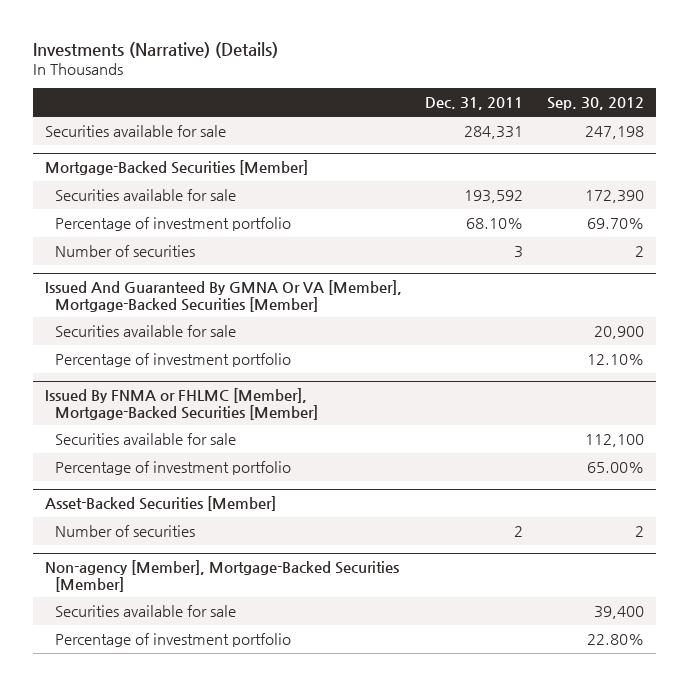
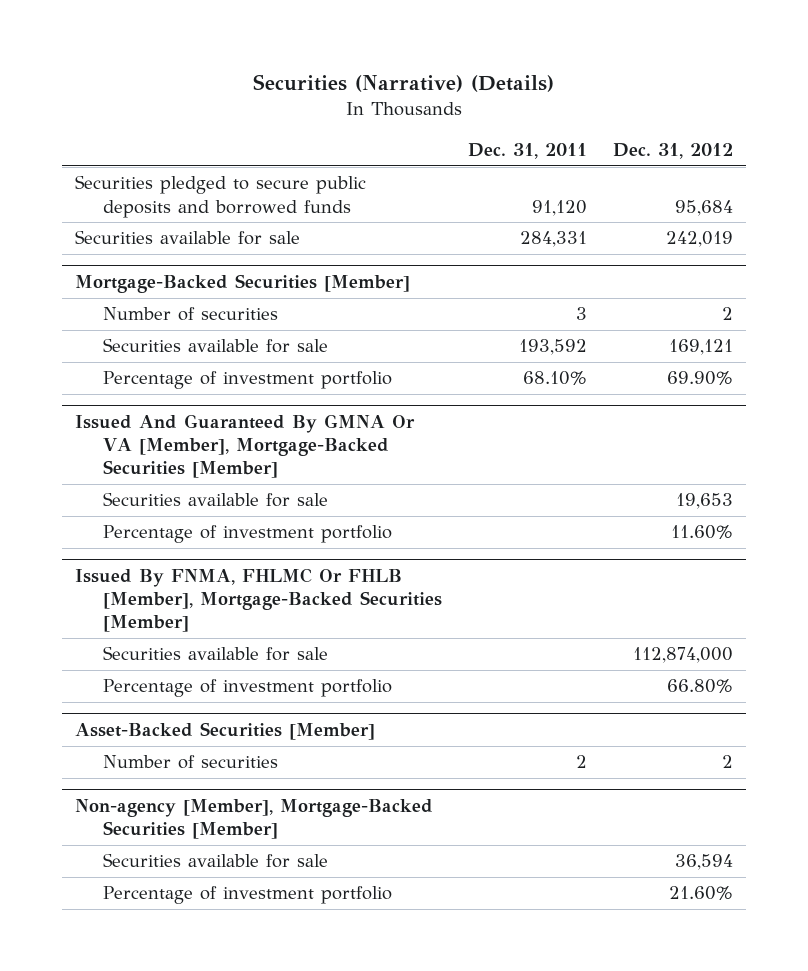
- Investments (Narrative) (Details)
+ Securities (Narrative) (Details)
- | Dec. 31, 2011 | Sep. 30, 2012
+ | Dec. 31, 2011 | Dec. 31, 2012
+ Securities pledged to secure public deposits and borrowed funds | 91,120 | 95,684
@ Mortgage-Backed Securities [Member]
moved up: Number of securities | 3 | 2
- Issued By FNMA or FHLMC [Member], Mortgage-Backed Securities [Member]
+ Issued By FNMA, FHLMC Or FHLB [Member], Mortgage-Backed Securities [Member]

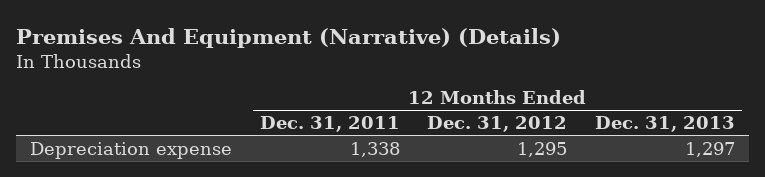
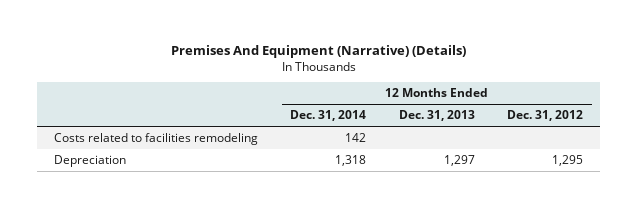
- | 12 Months Ended Dec. 31, 2011 | 12 Months Ended Dec. 31, 2012 | 12 Months Ended Dec. 31, 2013
+ | 12 Months Ended Dec. 31, 2014 | 12 Months Ended Dec. 31, 2013 | 12 Months Ended Dec. 31, 2012
- Depreciation expense | 1,338 | 1,295 | 1,297
+ Costs related to facilities remodeling | 142 | |
+ Depreciation | 1,318 | 1,297 | 1,295

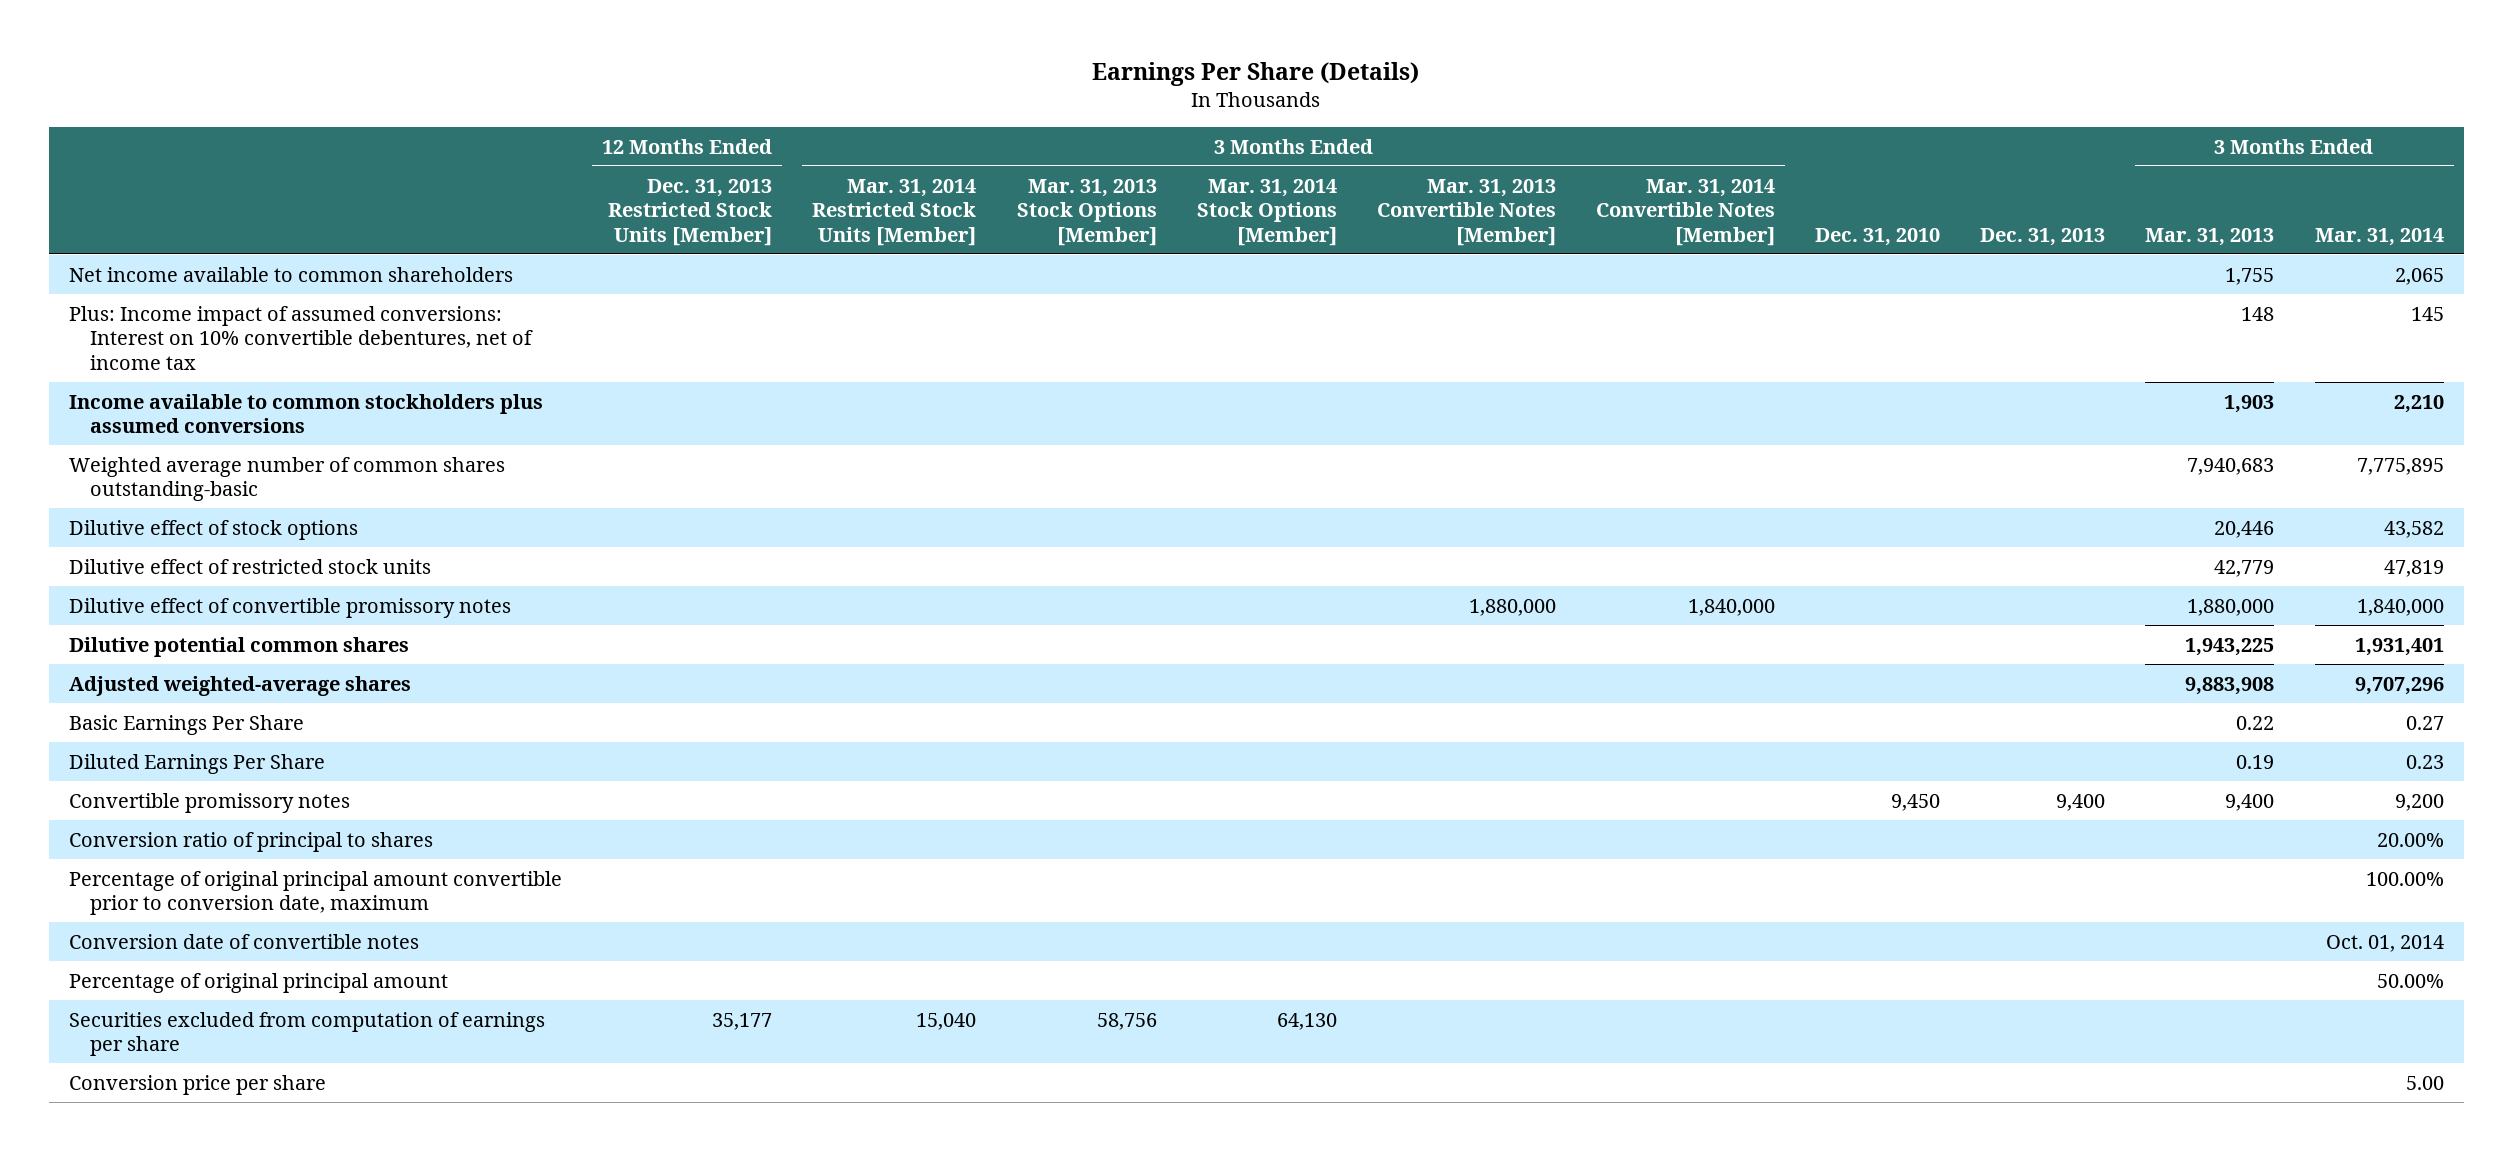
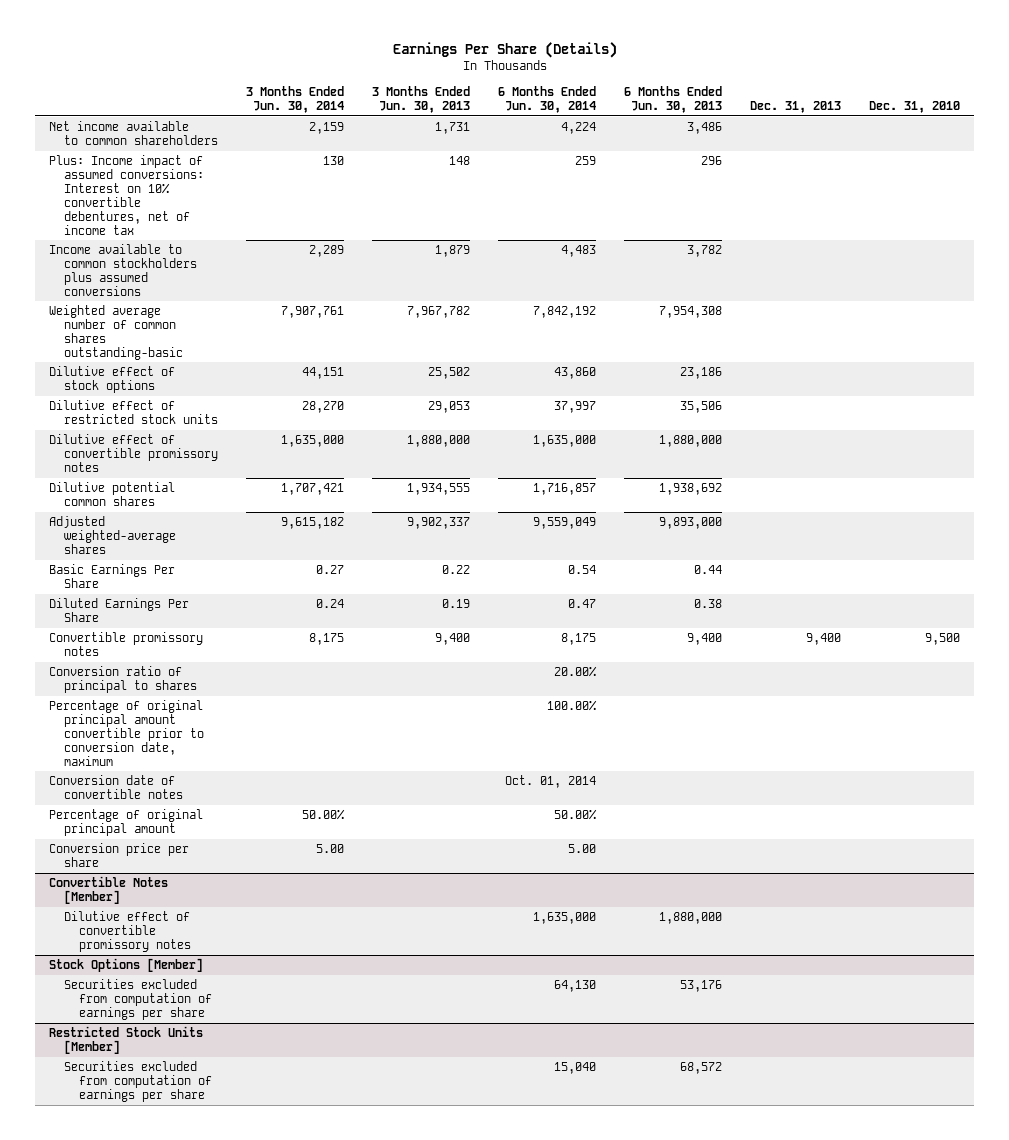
- | 12 Months Ended Dec. 31, 2013 Restricted Stock Units [Member] | 3 Months Ended Mar. 31, 2014 Restricted Stock Units [Member] | 3 Months Ended Mar. 31, 2013 Stock Options [Member] | 3 Months Ended Mar. 31, 2014 Stock Options [Member] | 3 Months Ended Mar. 31, 2013 Convertible Notes [Member] | 3 Months Ended Mar. 31, 2014 Convertible Notes [Member] | Dec. 31, 2010 | Dec. 31, 2013 | 3 Months Ended Mar. 31, 2013 | 3 Months Ended Mar. 31, 2014
+ | 3 Months Ended Jun. 30, 2014 | 3 Months Ended Jun. 30, 2013 | 6 Months Ended Jun. 30, 2014 | 6 Months Ended Jun. 30, 2013 | Dec. 31, 2013 | Dec. 31, 2010
- Convertible promissory notes | | | | | | | 9,450 | 9,400 | 9,400 | 9,200
+ Convertible promissory notes | 8,175 | 9,400 | 8,175 | 9,400 | 9,400 | 9,500
- Securities excluded from computation of earnings per share | 35,177 | 15,040 | 58,756 | 64,130 | | | | | |
+ Convertible Notes [Member]
+ Dilutive effect of convertible promissory notes | | | 1,635,000 | 1,880,000 | |
+ Stock Options [Member]
+ Securities excluded from computation of earnings per share | | | 64,130 | 53,176 | |
+ Restricted Stock Units [Member]
+ Securities excluded from computation of earnings per share | | | 15,040 | 68,572 | |

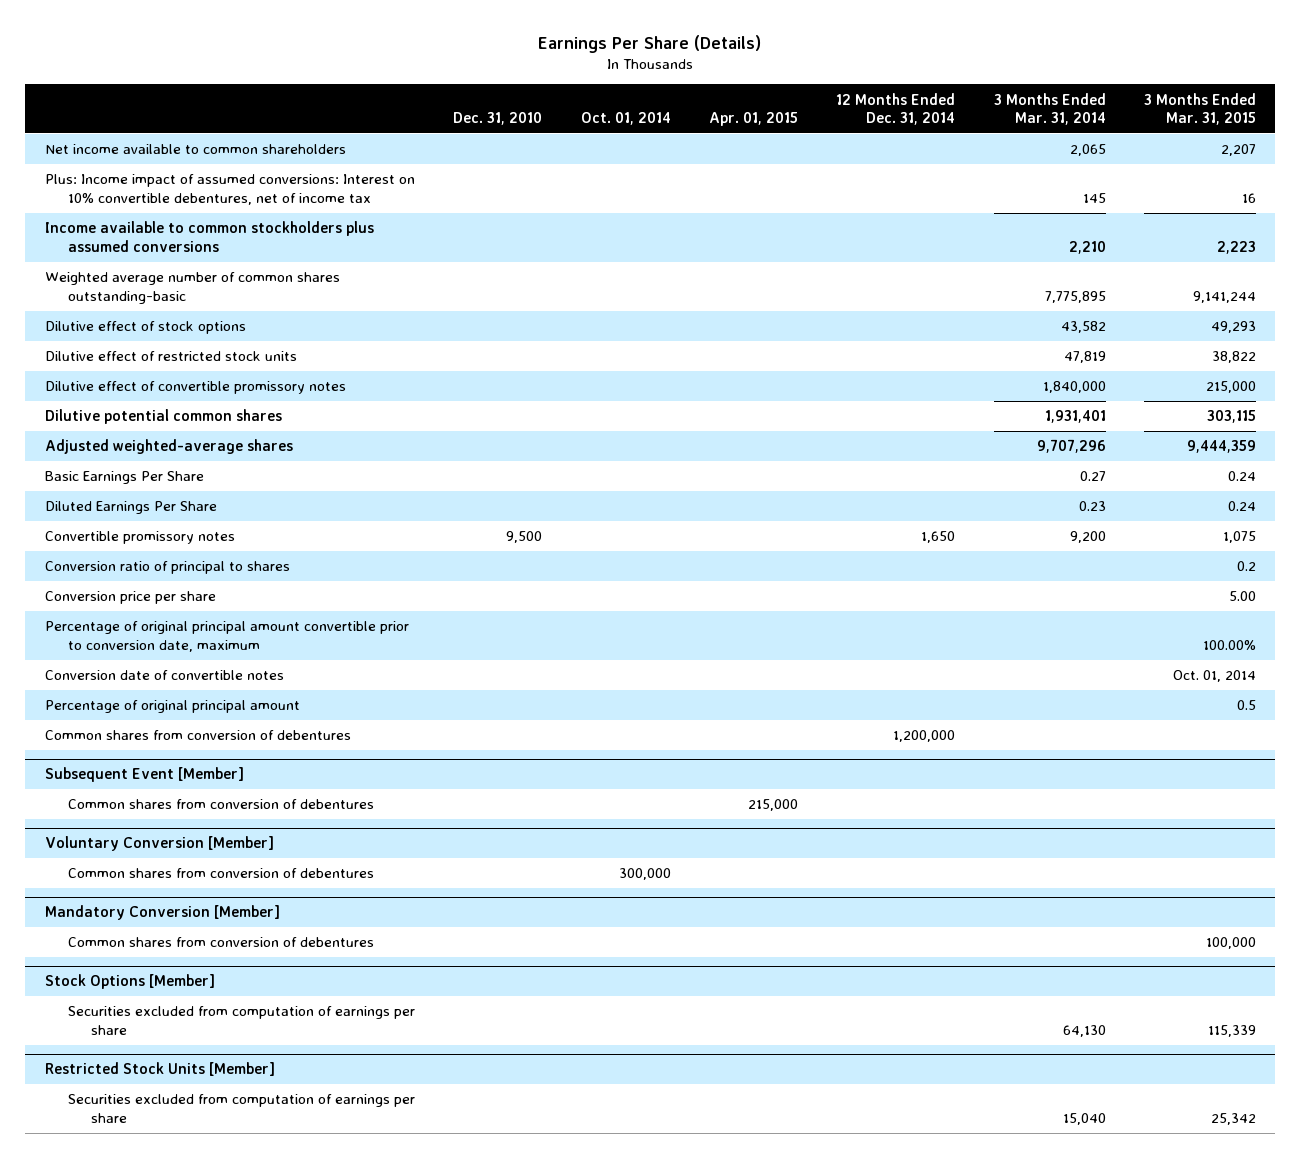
- | 3 Months Ended Jun. 30, 2014 | 3 Months Ended Jun. 30, 2013 | 6 Months Ended Jun. 30, 2014 | 6 Months Ended Jun. 30, 2013 | Dec. 31, 2013 | Dec. 31, 2010
+ | Dec. 31, 2010 | Oct. 01, 2014 | Apr. 01, 2015 | 12 Months Ended Dec. 31, 2014 | 3 Months Ended Mar. 31, 2014 | 3 Months Ended Mar. 31, 2015
moved up: Conversion price per share | | | | | | 5.00
- Convertible Notes [Member]
- Dilutive effect of convertible promissory notes | | | 1,635,000 | 1,880,000 | |
+ Common shares from conversion of debentures | | | | 1,200,000 | |
+ Subsequent Event [Member]
+ Common shares from conversion of debentures | | | 215,000 | | |
+ Voluntary Conversion [Member]
+ Common shares from conversion of debentures | | 300,000 | | | |
+ Mandatory Conversion [Member]
+ Common shares from conversion of debentures | | | | | | 100,000

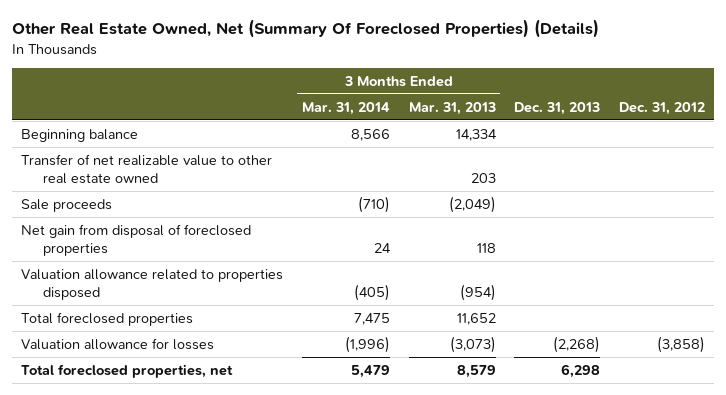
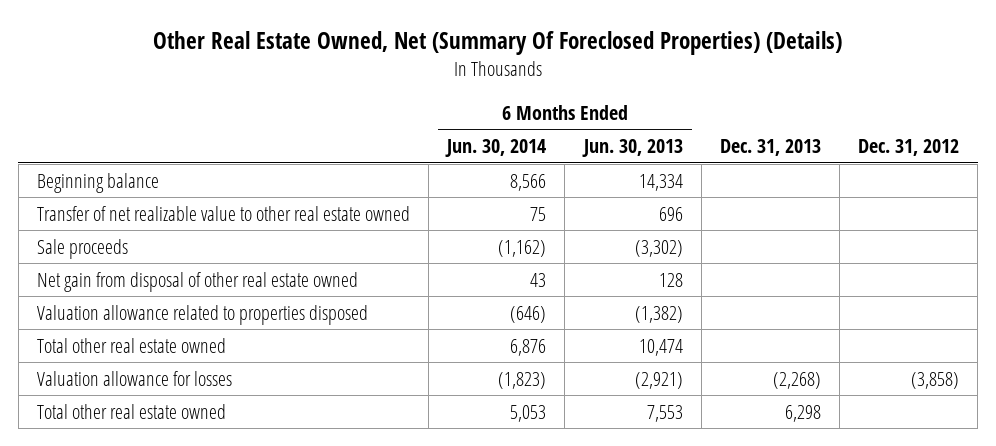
- | 3 Months Ended Mar. 31, 2014 | 3 Months Ended Mar. 31, 2013 | Dec. 31, 2013 | Dec. 31, 2012
+ | 6 Months Ended Jun. 30, 2014 | 6 Months Ended Jun. 30, 2013 | Dec. 31, 2013 | Dec. 31, 2012
- Net gain from disposal of foreclosed properties | 24 | 118 | |
+ Net gain from disposal of other real estate owned | 43 | 128 | |
- Total foreclosed properties | 7,475 | 11,652 | |
+ Total other real estate owned | 6,876 | 10,474 | |
- Total foreclosed properties, net | 5,479 | 8,579 | 6,298 |
+ Total other real estate owned | 5,053 | 7,553 | 6,298 |

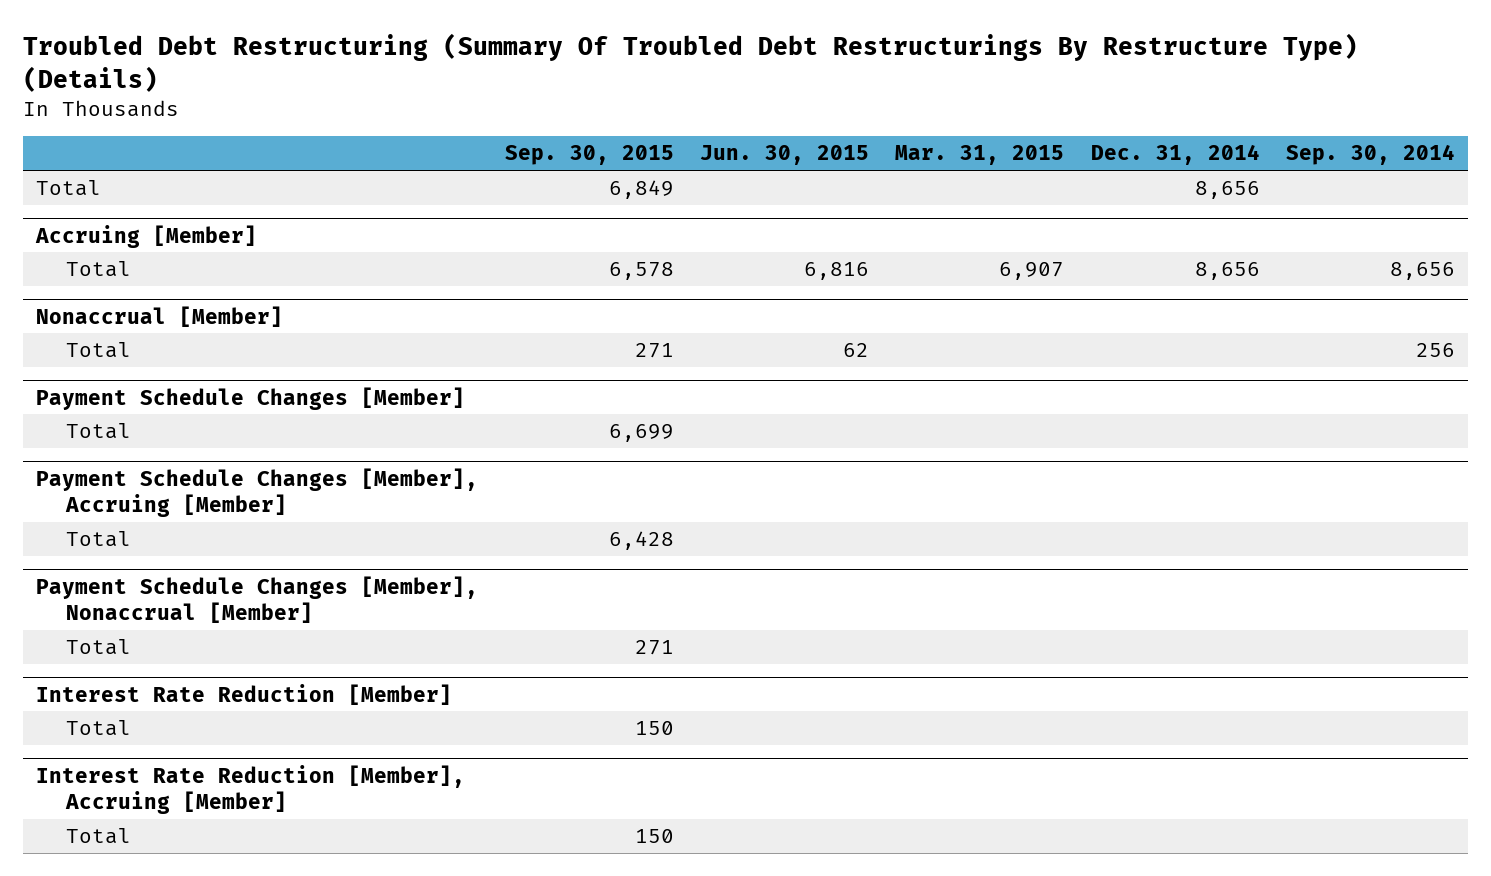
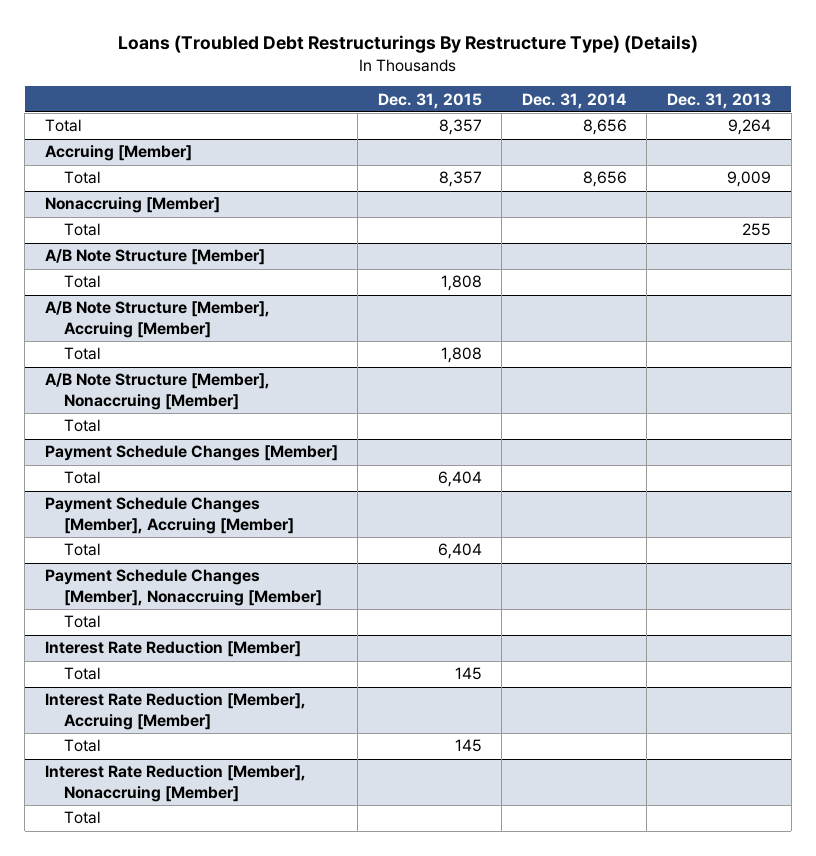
- Troubled Debt Restructuring (Summary Of Troubled Debt Restructurings By Restructure Type) (Details)
+ Loans (Troubled Debt Restructurings By Restructure Type) (Details)
- | Sep. 30, 2015 | Jun. 30, 2015 | Mar. 31, 2015 | Dec. 31, 2014 | Sep. 30, 2014
+ | Dec. 31, 2015 | Dec. 31, 2014 | Dec. 31, 2013
- Nonaccrual [Member]
+ Nonaccruing [Member]
+ A/B Note Structure [Member]
+ Total | 1,808 | |
+ A/B Note Structure [Member], Accruing [Member]
+ Total | 1,808 | |
+ A/B Note Structure [Member], Nonaccruing [Member]
+ Total
- Payment Schedule Changes [Member], Nonaccrual [Member]
+ Payment Schedule Changes [Member], Nonaccruing [Member]
+ Interest Rate Reduction [Member], Nonaccruing [Member]
+ Total

